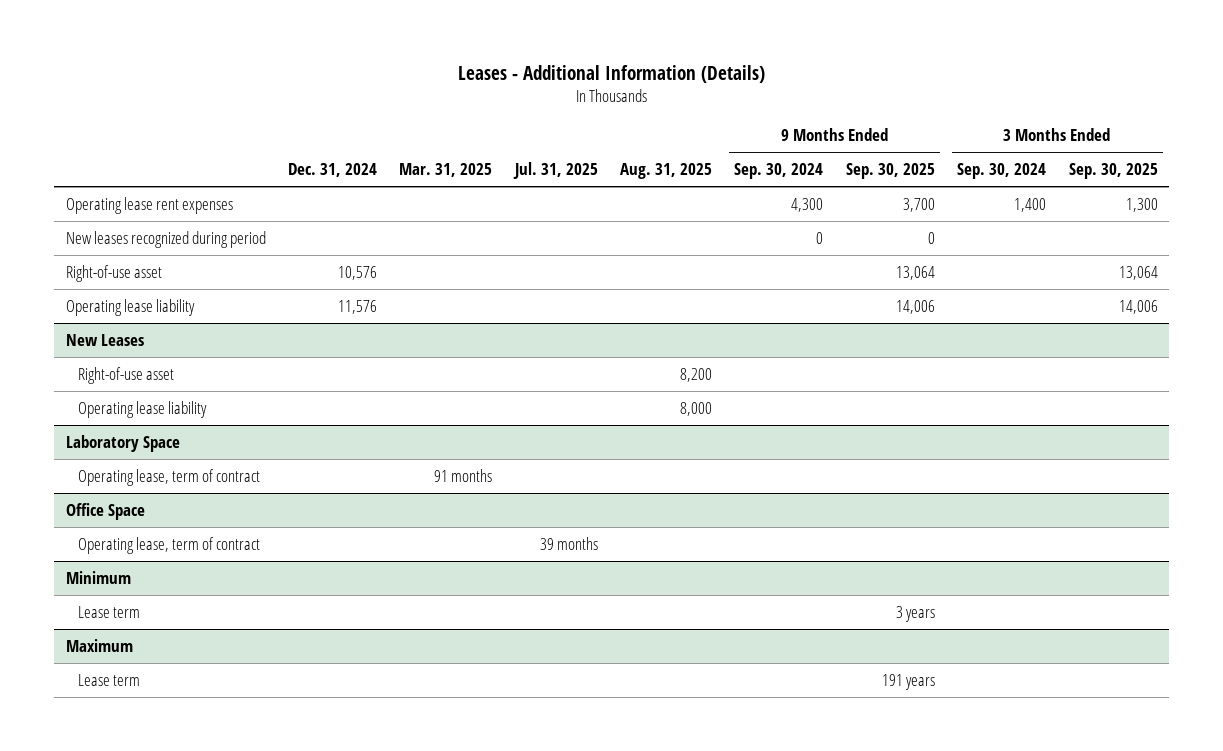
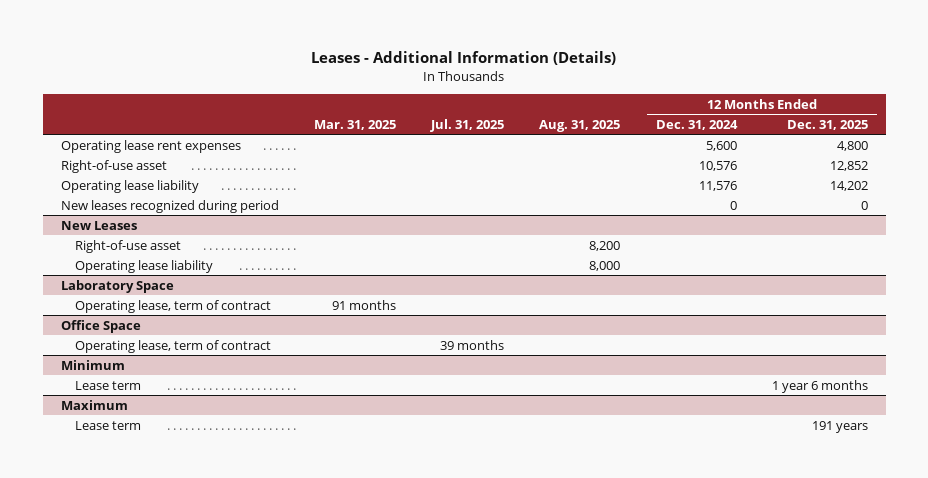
- | Dec. 31, 2024 | Mar. 31, 2025 | Jul. 31, 2025 | Aug. 31, 2025 | 9 Months Ended Sep. 30, 2024 | 9 Months Ended Sep. 30, 2025 | 3 Months Ended Sep. 30, 2024 | 3 Months Ended Sep. 30, 2025
+ | Mar. 31, 2025 | Jul. 31, 2025 | Aug. 31, 2025 | 12 Months Ended Dec. 31, 2024 | 12 Months Ended Dec. 31, 2025
moved down: New leases recognized during period | | | | 0 | 0

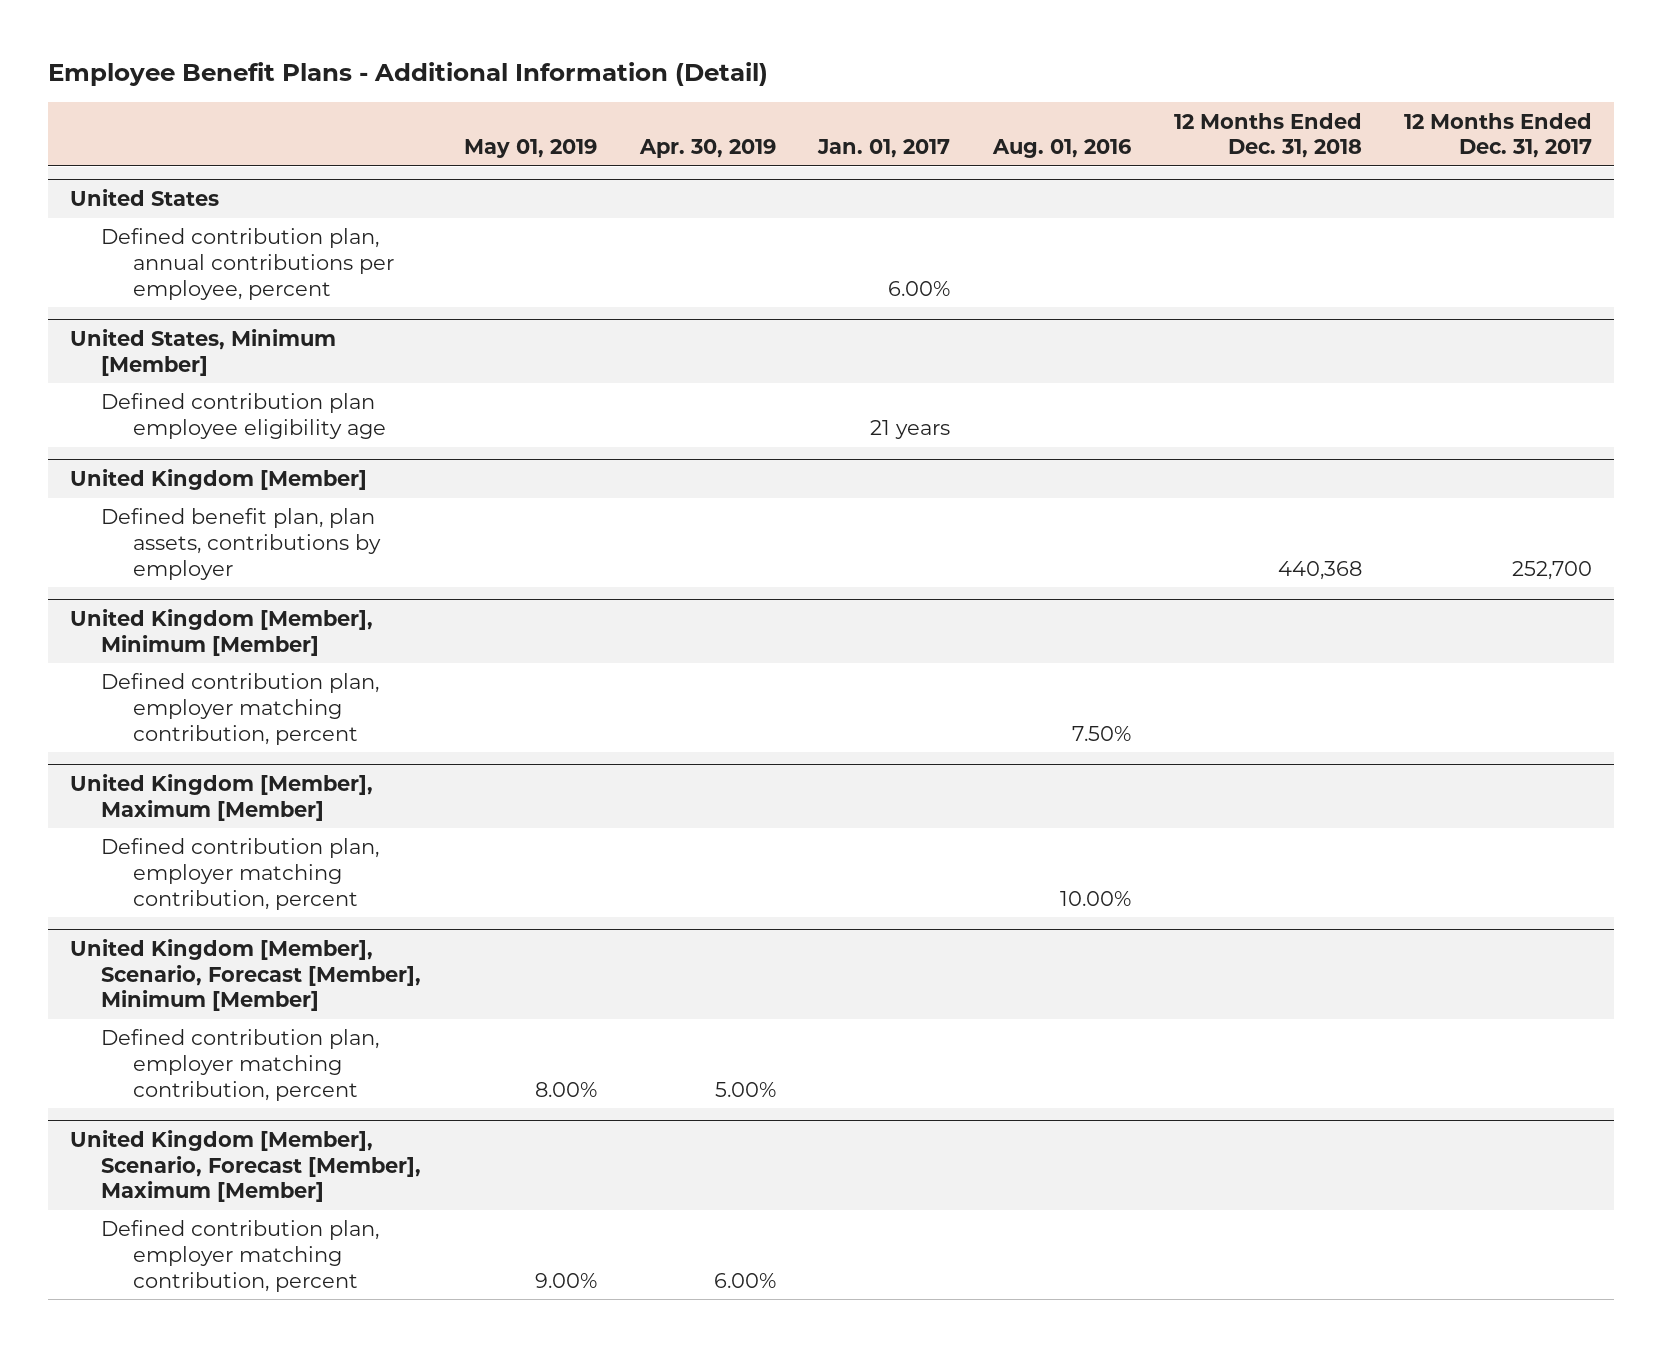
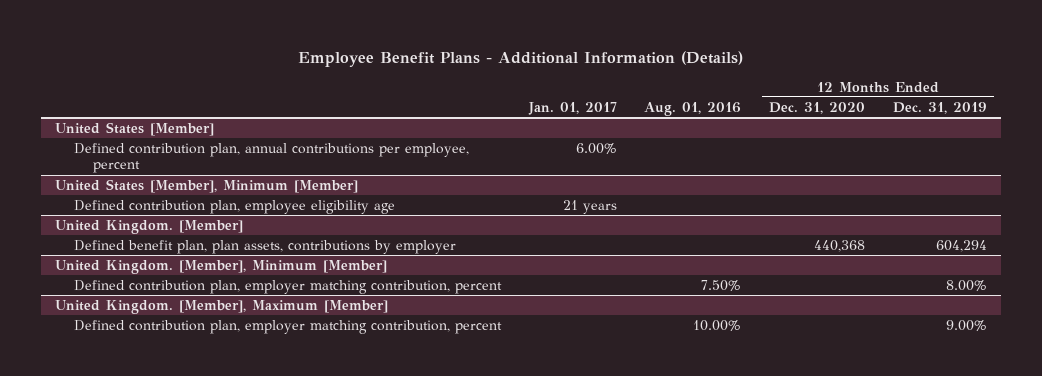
- Employee Benefit Plans - Additional Information (Detail)
+ Employee Benefit Plans - Additional Information (Details)
- | May 01, 2019 | Apr. 30, 2019 | Jan. 01, 2017 | Aug. 01, 2016 | 12 Months Ended Dec. 31, 2018 | 12 Months Ended Dec. 31, 2017
+ | Jan. 01, 2017 | Aug. 01, 2016 | 12 Months Ended Dec. 31, 2020 | 12 Months Ended Dec. 31, 2019
- United States
+ United States [Member]
- United States, Minimum [Member]
- Defined contribution plan employee eligibility age | | | 21 years | | |
- United Kingdom [Member]
+ United States [Member], Minimum [Member]
+ Defined contribution plan, employee eligibility age | 21 years | | |
+ United Kingdom. [Member]
- United Kingdom [Member], Minimum [Member]
+ United Kingdom. [Member], Minimum [Member]
- United Kingdom [Member], Maximum [Member]
+ United Kingdom. [Member], Maximum [Member]
- United Kingdom [Member], Scenario, Forecast [Member], Minimum [Member]
- Defined contribution plan, employer matching contribution, percent | 8.00% | 5.00% | | | |
- United Kingdom [Member], Scenario, Forecast [Member], Maximum [Member]
- Defined contribution plan, employer matching contribution, percent | 9.00% | 6.00% | | | |

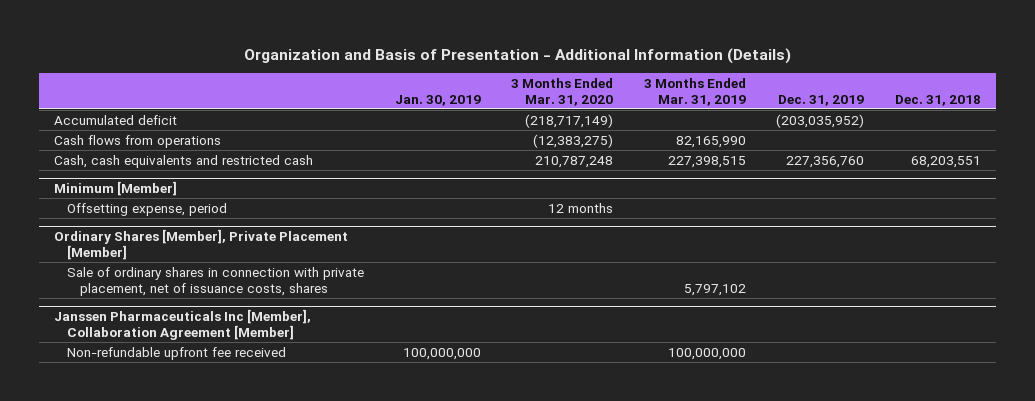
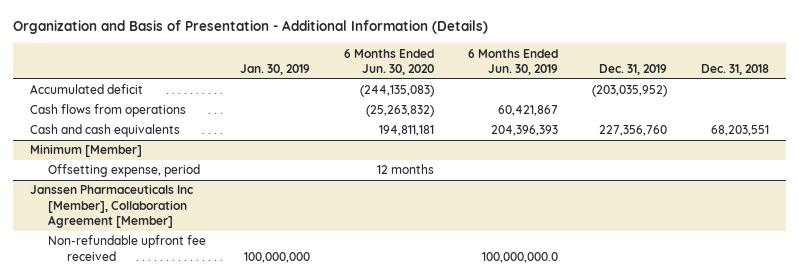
- | Jan. 30, 2019 | 3 Months Ended Mar. 31, 2020 | 3 Months Ended Mar. 31, 2019 | Dec. 31, 2019 | Dec. 31, 2018
+ | Jan. 30, 2019 | 6 Months Ended Jun. 30, 2020 | 6 Months Ended Jun. 30, 2019 | Dec. 31, 2019 | Dec. 31, 2018
- Cash, cash equivalents and restricted cash | | 210,787,248 | 227,398,515 | 227,356,760 | 68,203,551
+ Cash and cash equivalents | | 194,811,181 | 204,396,393 | 227,356,760 | 68,203,551
- Ordinary Shares [Member], Private Placement [Member]
- Sale of ordinary shares in connection with private placement, net of issuance costs, shares | | | 5,797,102 | |

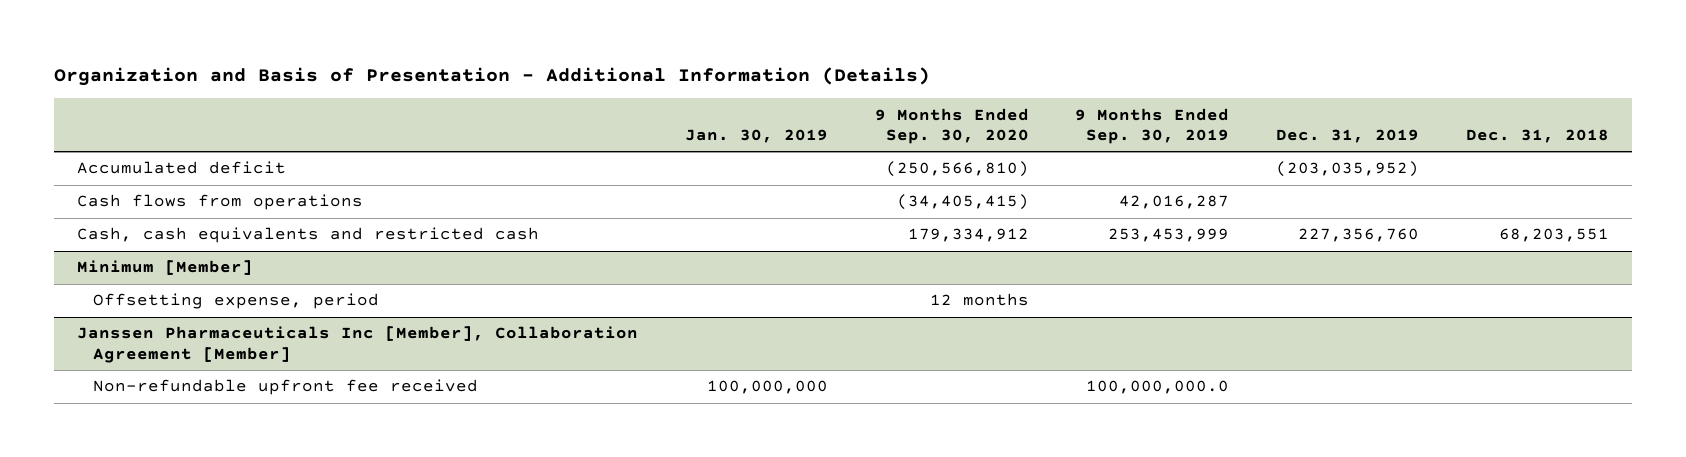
- | Jan. 30, 2019 | 6 Months Ended Jun. 30, 2020 | 6 Months Ended Jun. 30, 2019 | Dec. 31, 2019 | Dec. 31, 2018
+ | Jan. 30, 2019 | 9 Months Ended Sep. 30, 2020 | 9 Months Ended Sep. 30, 2019 | Dec. 31, 2019 | Dec. 31, 2018
- Cash and cash equivalents | | 194,811,181 | 204,396,393 | 227,356,760 | 68,203,551
+ Cash, cash equivalents and restricted cash | | 179,334,912 | 253,453,999 | 227,356,760 | 68,203,551

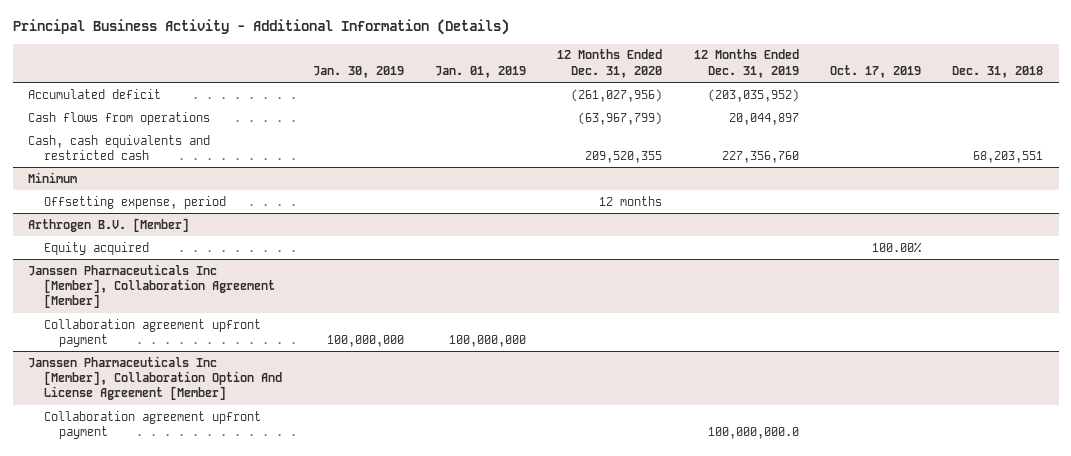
- Organization and Basis of Presentation - Additional Information (Details)
+ Principal Business Activity - Additional Information (Details)
- | Jan. 30, 2019 | 9 Months Ended Sep. 30, 2020 | 9 Months Ended Sep. 30, 2019 | Dec. 31, 2019 | Dec. 31, 2018
+ | Jan. 30, 2019 | Jan. 01, 2019 | 12 Months Ended Dec. 31, 2020 | 12 Months Ended Dec. 31, 2019 | Oct. 17, 2019 | Dec. 31, 2018
- Minimum [Member]
+ Minimum
+ Arthrogen B.V. [Member]
+ Equity acquired | | | | | 100.00% |
@ Janssen Pharmaceuticals Inc [Member], Collaboration Agreement [Member]
- Non-refundable upfront fee received | 100,000,000 | | 100,000,000.0 | |
+ Collaboration agreement upfront payment | 100,000,000 | 100,000,000 | | | |
+ Janssen Pharmaceuticals Inc [Member], Collaboration Option And License Agreement [Member]
+ Collaboration agreement upfront payment | | | | 100,000,000.0 | |

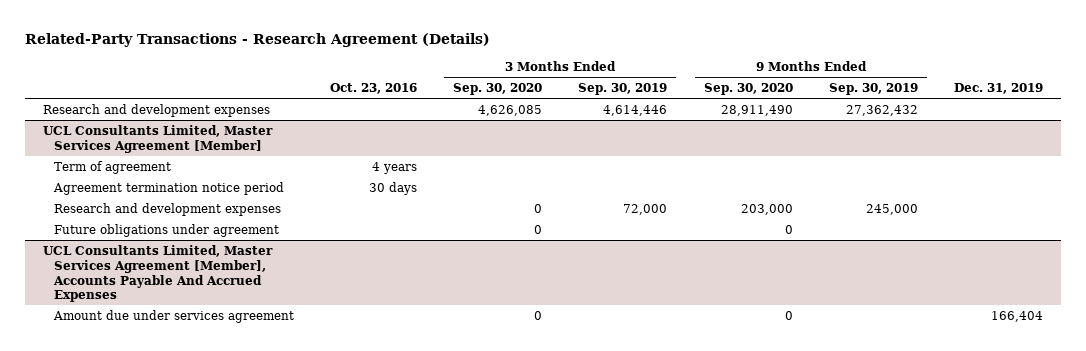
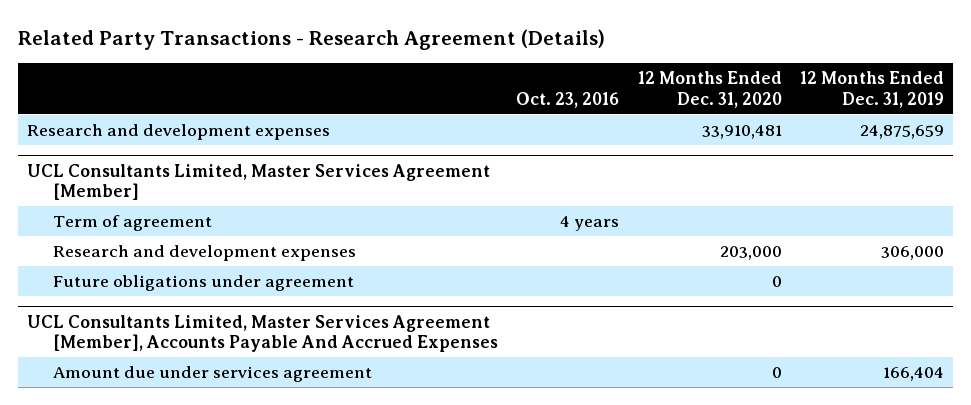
- Related-Party Transactions - Research Agreement (Details)
+ Related Party Transactions - Research Agreement (Details)
- | Oct. 23, 2016 | 3 Months Ended Sep. 30, 2020 | 3 Months Ended Sep. 30, 2019 | 9 Months Ended Sep. 30, 2020 | 9 Months Ended Sep. 30, 2019 | Dec. 31, 2019
+ | Oct. 23, 2016 | 12 Months Ended Dec. 31, 2020 | 12 Months Ended Dec. 31, 2019
@ UCL Consultants Limited, Master Services Agreement [Member]
- Agreement termination notice period | 30 days | | | | |

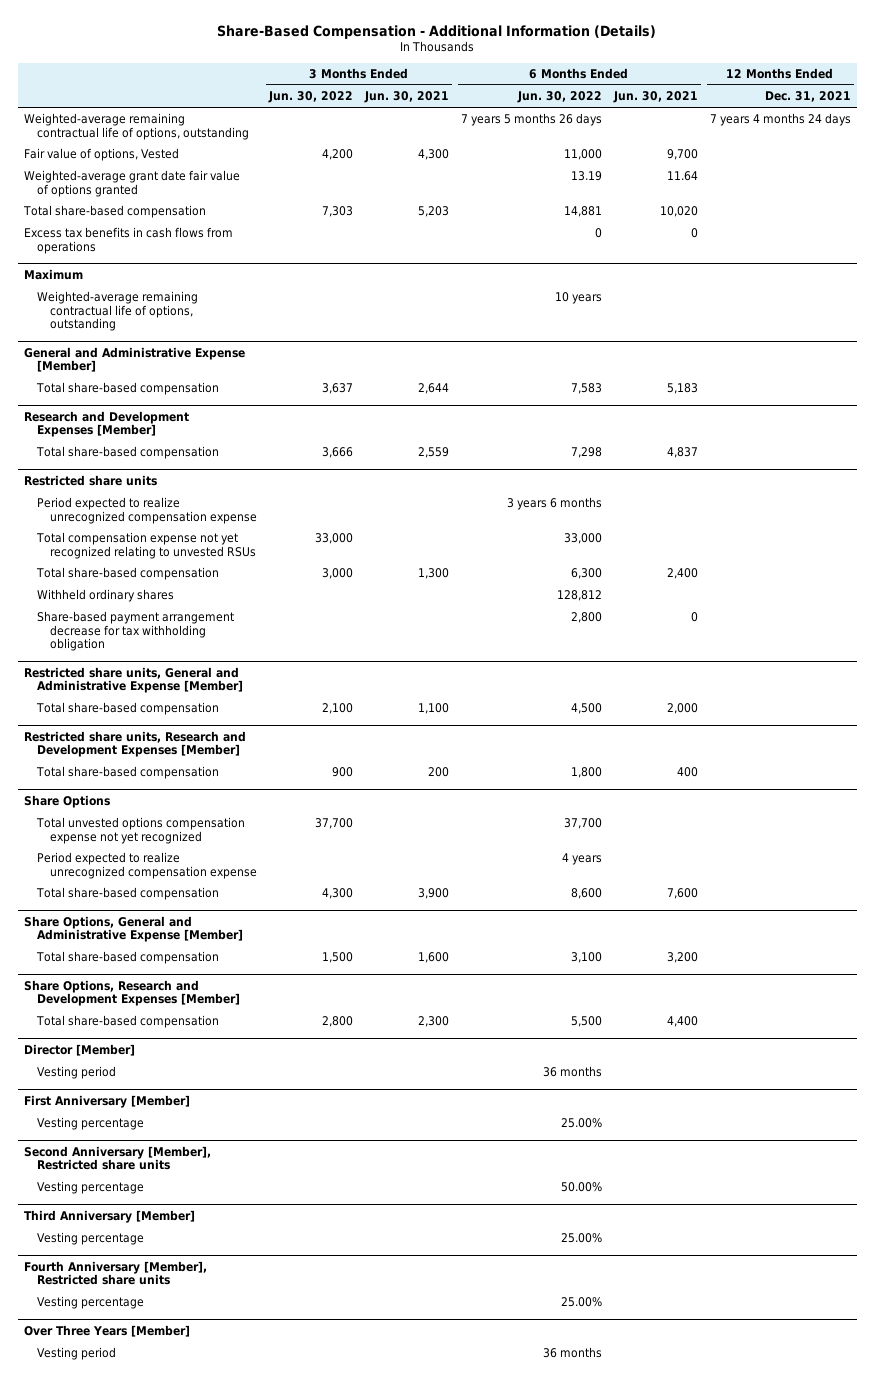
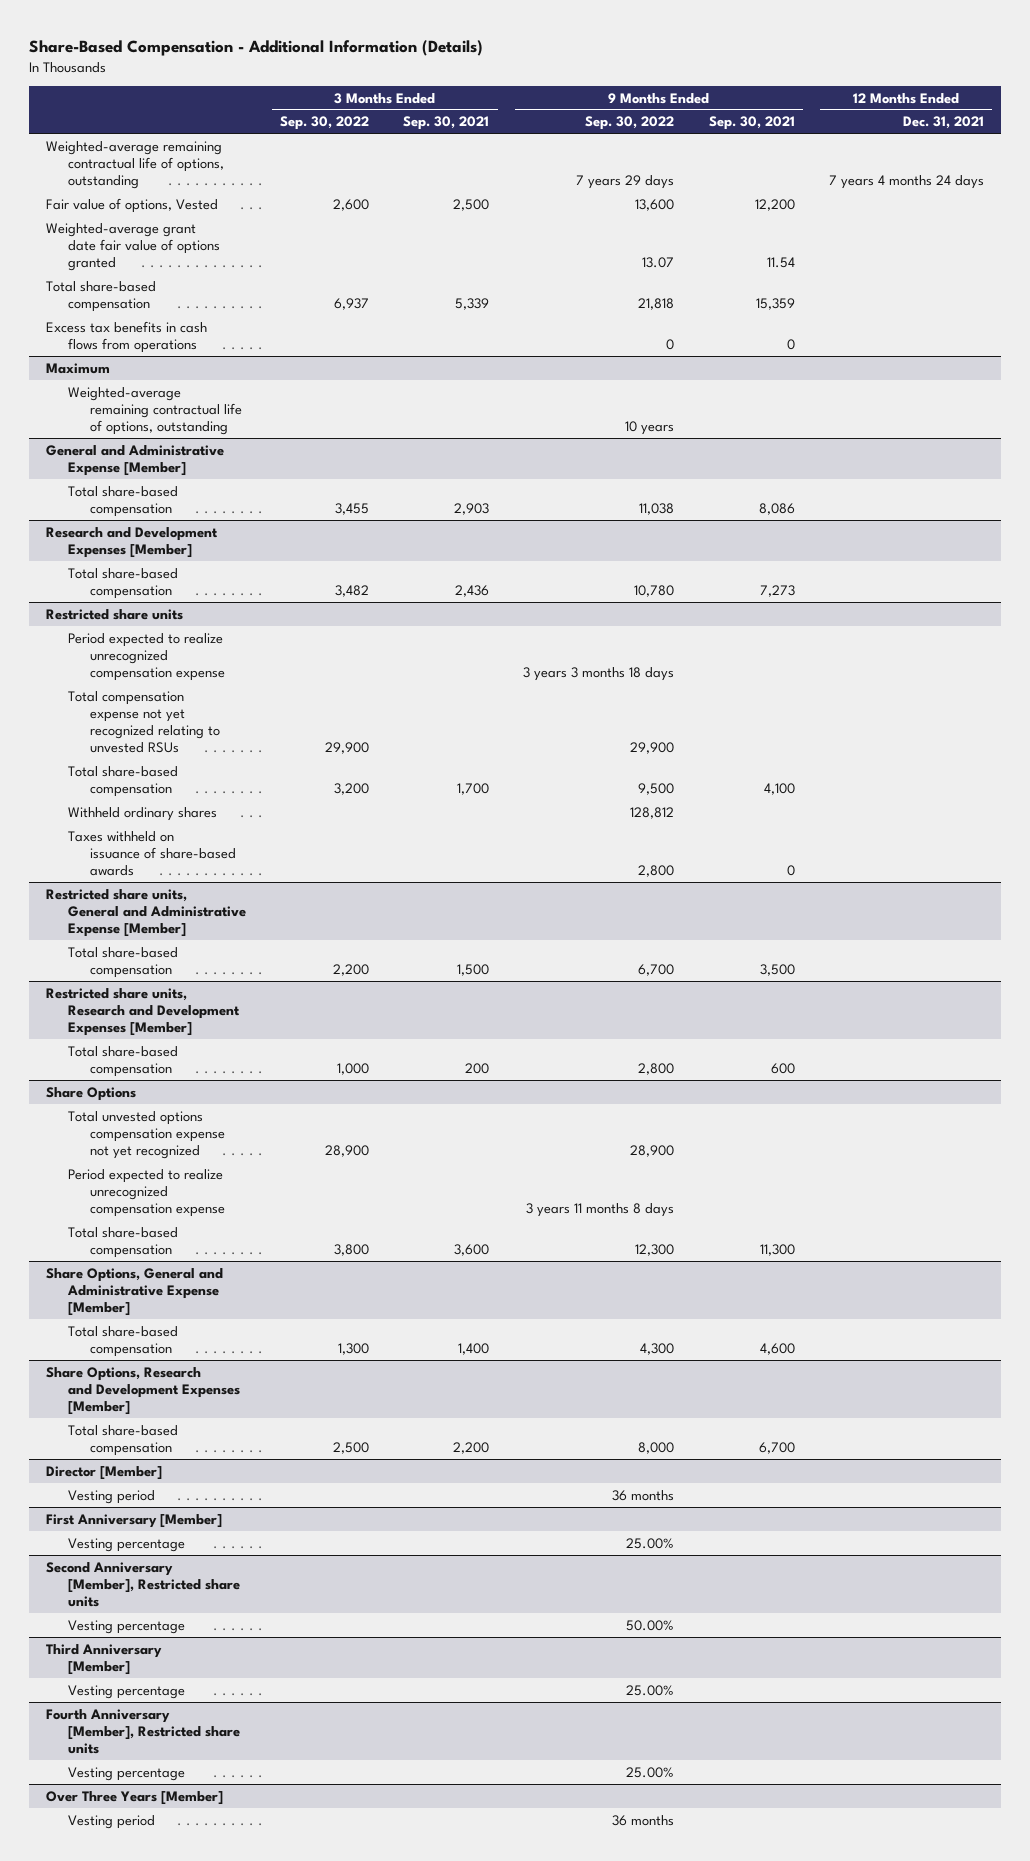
- | 3 Months Ended Jun. 30, 2022 | 3 Months Ended Jun. 30, 2021 | 6 Months Ended Jun. 30, 2022 | 6 Months Ended Jun. 30, 2021 | 12 Months Ended Dec. 31, 2021
+ | 3 Months Ended Sep. 30, 2022 | 3 Months Ended Sep. 30, 2021 | 9 Months Ended Sep. 30, 2022 | 9 Months Ended Sep. 30, 2021 | 12 Months Ended Dec. 31, 2021
@ Restricted share units
- Share-based payment arrangement decrease for tax withholding obligation | | | 2,800 | 0 |
+ Taxes withheld on issuance of share-based awards | | | 2,800 | 0 |

